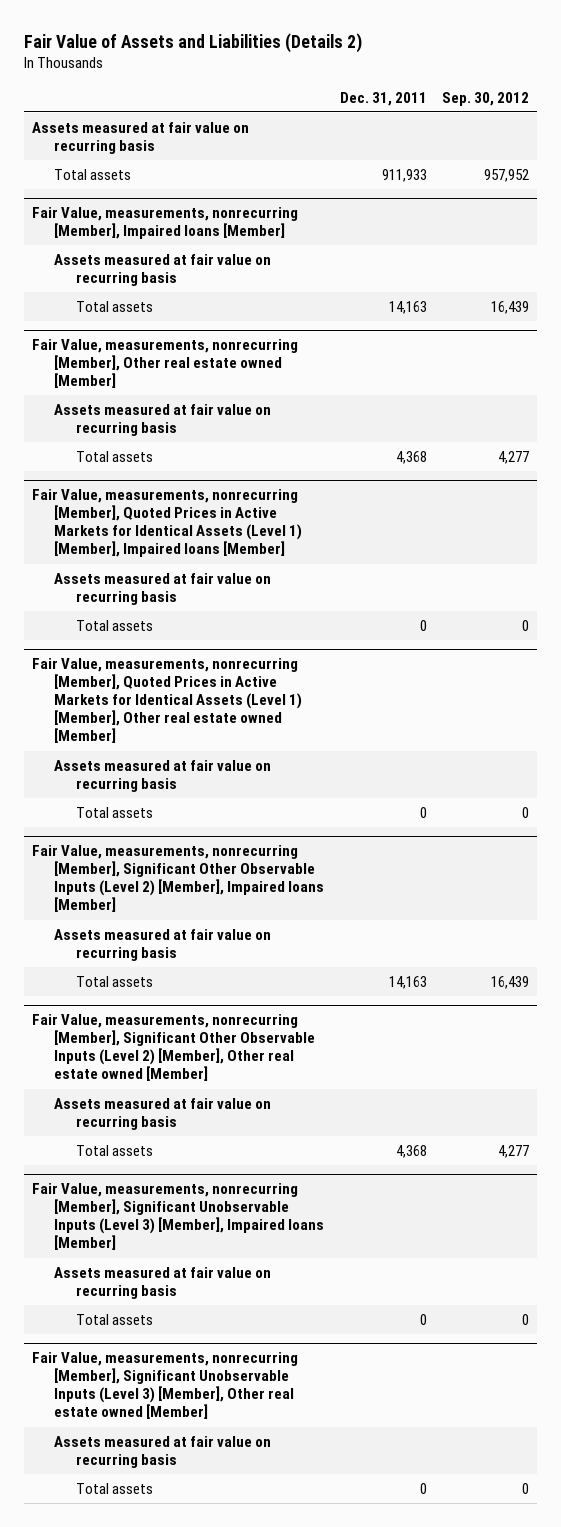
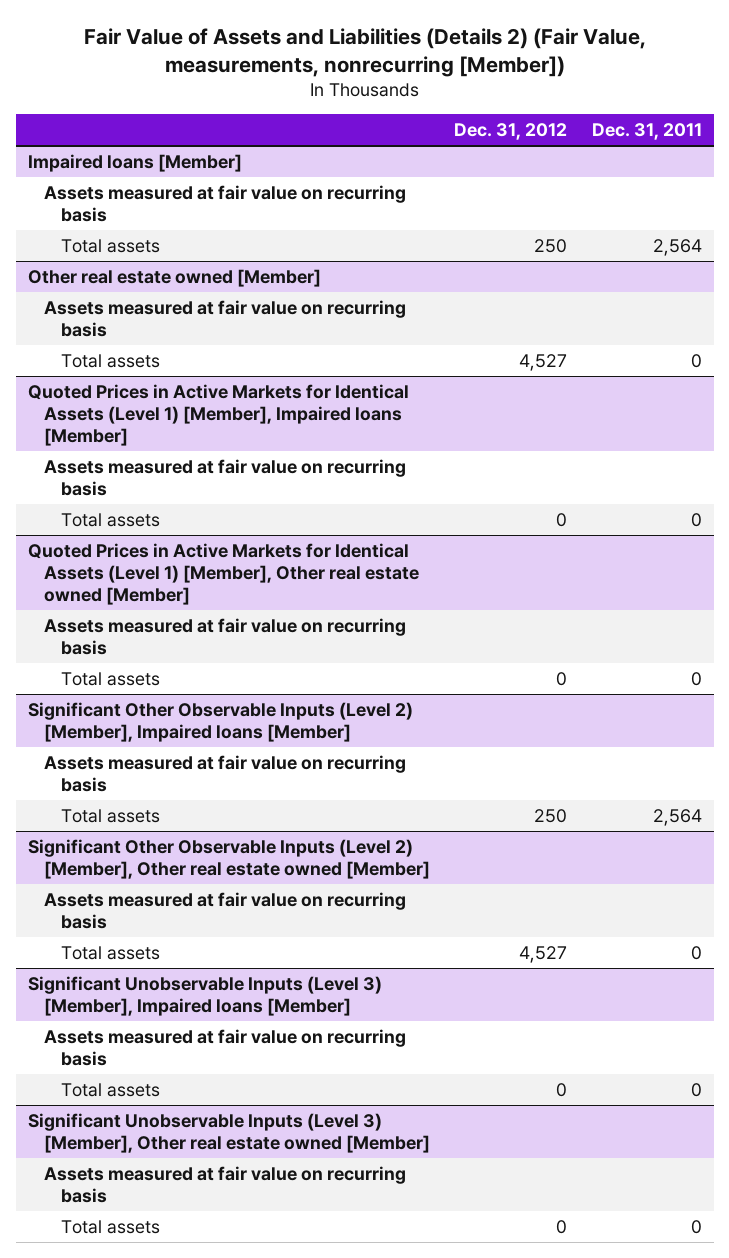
- Fair Value of Assets and Liabilities (Details 2)
+ Fair Value of Assets and Liabilities (Details 2) (Fair Value, measurements, nonrecurring [Member])
- | Dec. 31, 2011 | Sep. 30, 2012
+ | Dec. 31, 2012 | Dec. 31, 2011
- Assets measured at fair value on recurring basis
- Total assets | 911,933 | 957,952
- Fair Value, measurements, nonrecurring [Member], Impaired loans [Member]
+ Impaired loans [Member]
- Total assets | 14,163 | 16,439
- Fair Value, measurements, nonrecurring [Member], Other real estate owned [Member]
+ Total assets | 250 | 2,564
+ Other real estate owned [Member]
- Total assets | 4,368 | 4,277
- Fair Value, measurements, nonrecurring [Member], Quoted Prices in Active Markets for Identical Assets (Level 1) [Member], Impaired loans [Member]
+ Total assets | 4,527 | 0
+ Quoted Prices in Active Markets for Identical Assets (Level 1) [Member], Impaired loans [Member]
- Fair Value, measurements, nonrecurring [Member], Quoted Prices in Active Markets for Identical Assets (Level 1) [Member], Other real estate owned [Member]
+ Quoted Prices in Active Markets for Identical Assets (Level 1) [Member], Other real estate owned [Member]
- Fair Value, measurements, nonrecurring [Member], Significant Other Observable Inputs (Level 2) [Member], Impaired loans [Member]
+ Significant Other Observable Inputs (Level 2) [Member], Impaired loans [Member]
- Total assets | 14,163 | 16,439
- Fair Value, measurements, nonrecurring [Member], Significant Other Observable Inputs (Level 2) [Member], Other real estate owned [Member]
+ Total assets | 250 | 2,564
+ Significant Other Observable Inputs (Level 2) [Member], Other real estate owned [Member]
- Total assets | 4,368 | 4,277
- Fair Value, measurements, nonrecurring [Member], Significant Unobservable Inputs (Level 3) [Member], Impaired loans [Member]
+ Total assets | 4,527 | 0
+ Significant Unobservable Inputs (Level 3) [Member], Impaired loans [Member]
- Fair Value, measurements, nonrecurring [Member], Significant Unobservable Inputs (Level 3) [Member], Other real estate owned [Member]
+ Significant Unobservable Inputs (Level 3) [Member], Other real estate owned [Member]

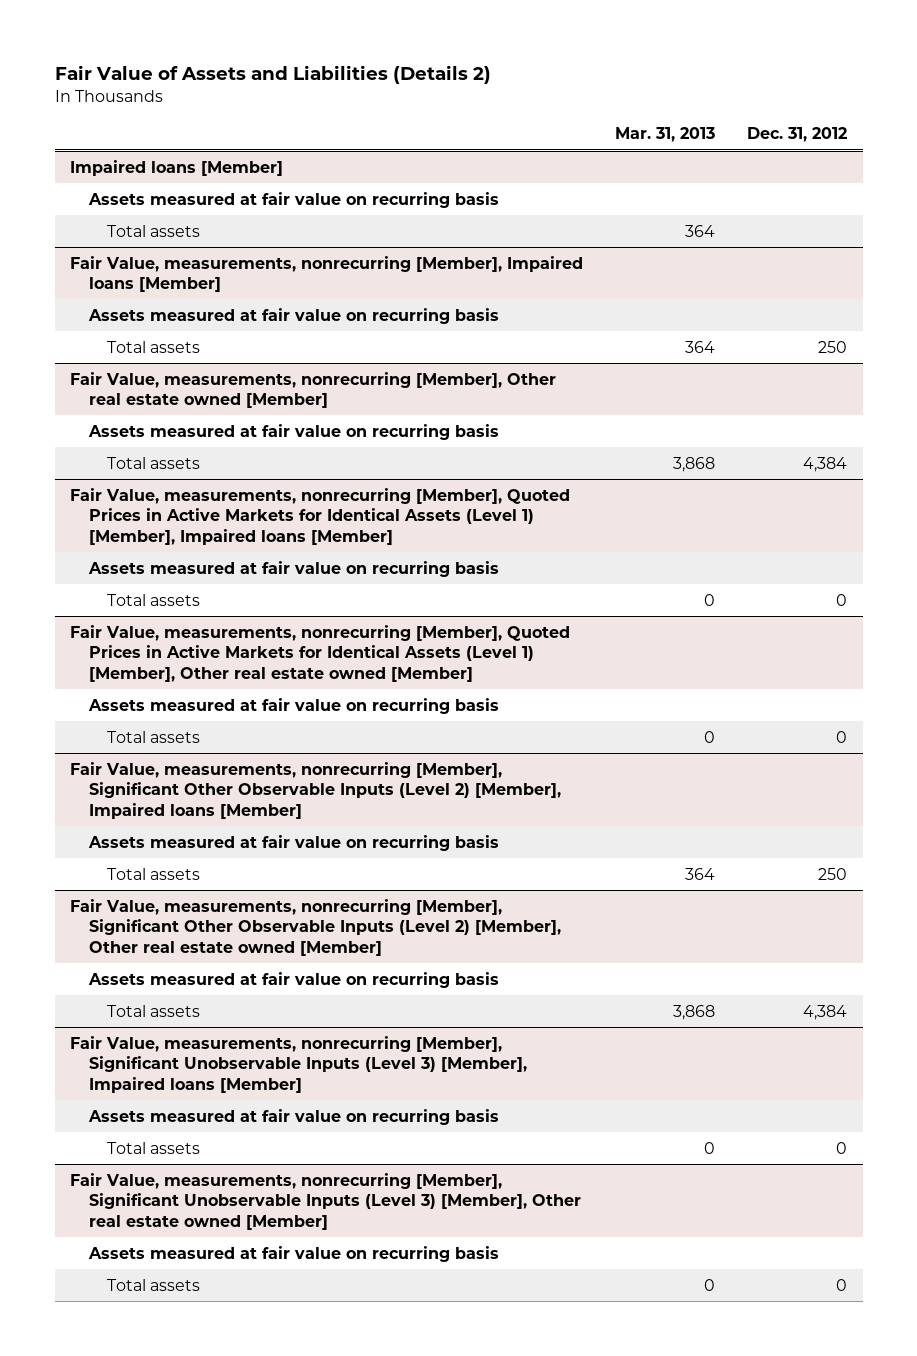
- Fair Value of Assets and Liabilities (Details 2) (Fair Value, measurements, nonrecurring [Member])
+ Fair Value of Assets and Liabilities (Details 2)
- | Dec. 31, 2012 | Dec. 31, 2011
+ | Mar. 31, 2013 | Dec. 31, 2012
@ Impaired loans [Member]
+ Total assets | 364 |
+ Fair Value, measurements, nonrecurring [Member], Impaired loans [Member]
+ Assets measured at fair value on recurring basis
- Other real estate owned [Member]
+ Fair Value, measurements, nonrecurring [Member], Other real estate owned [Member]
- Total assets | 4,527 | 0
- Quoted Prices in Active Markets for Identical Assets (Level 1) [Member], Impaired loans [Member]
+ Total assets | 3,868 | 4,384
+ Fair Value, measurements, nonrecurring [Member], Quoted Prices in Active Markets for Identical Assets (Level 1) [Member], Impaired loans [Member]
- Quoted Prices in Active Markets for Identical Assets (Level 1) [Member], Other real estate owned [Member]
+ Fair Value, measurements, nonrecurring [Member], Quoted Prices in Active Markets for Identical Assets (Level 1) [Member], Other real estate owned [Member]
- Significant Other Observable Inputs (Level 2) [Member], Impaired loans [Member]
+ Fair Value, measurements, nonrecurring [Member], Significant Other Observable Inputs (Level 2) [Member], Impaired loans [Member]
- Significant Other Observable Inputs (Level 2) [Member], Other real estate owned [Member]
+ Fair Value, measurements, nonrecurring [Member], Significant Other Observable Inputs (Level 2) [Member], Other real estate owned [Member]
- Total assets | 4,527 | 0
- Significant Unobservable Inputs (Level 3) [Member], Impaired loans [Member]
+ Total assets | 3,868 | 4,384
+ Fair Value, measurements, nonrecurring [Member], Significant Unobservable Inputs (Level 3) [Member], Impaired loans [Member]
- Significant Unobservable Inputs (Level 3) [Member], Other real estate owned [Member]
+ Fair Value, measurements, nonrecurring [Member], Significant Unobservable Inputs (Level 3) [Member], Other real estate owned [Member]

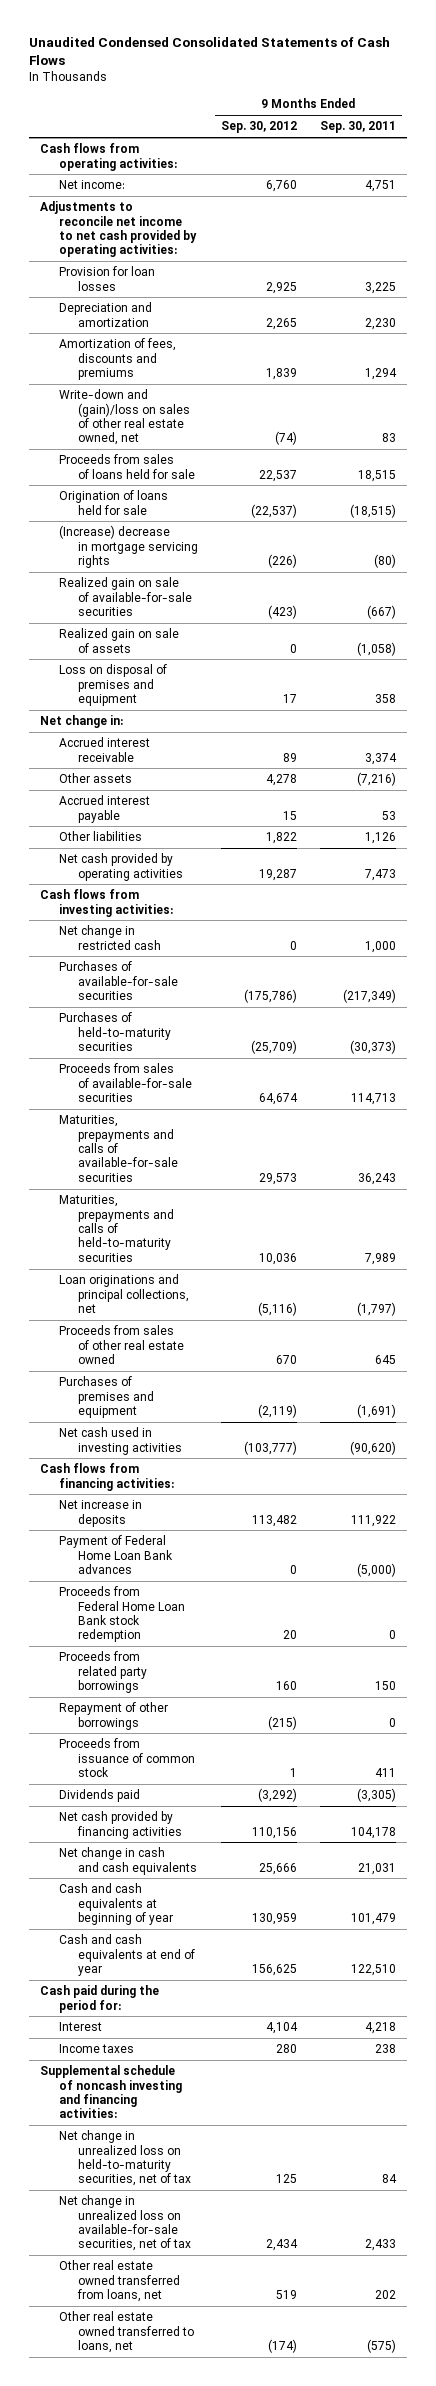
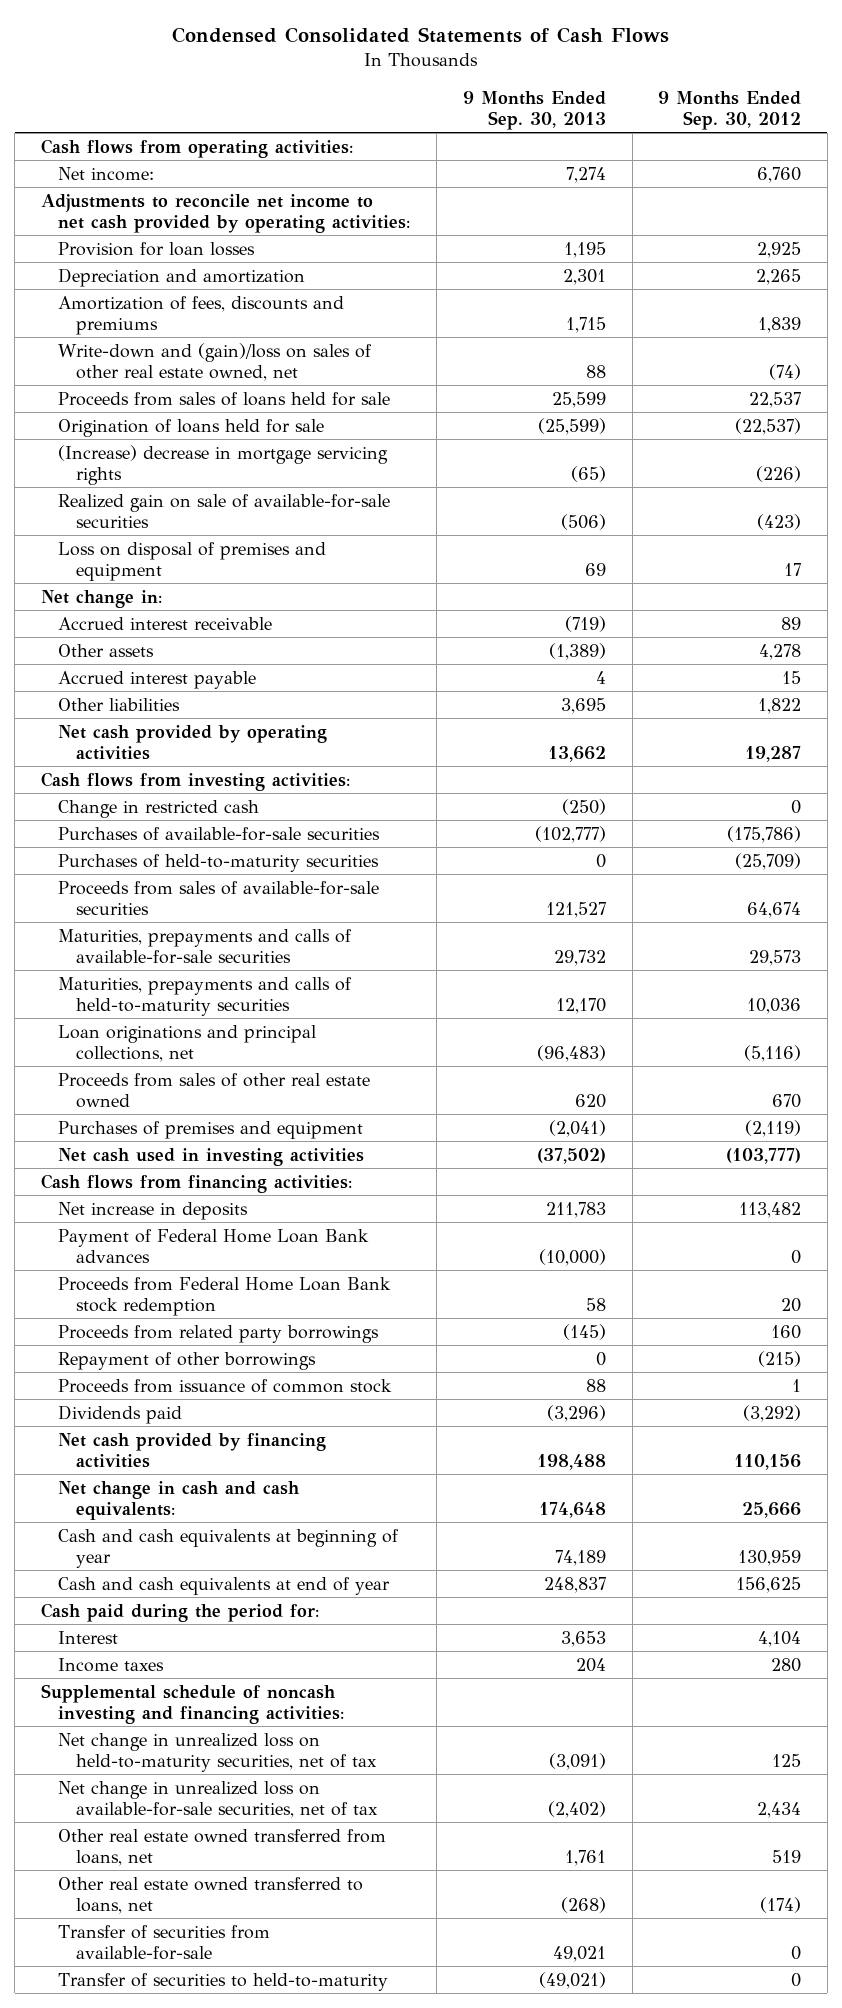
- Unaudited Condensed Consolidated Statements of Cash Flows
+ Condensed Consolidated Statements of Cash Flows
- | 9 Months Ended Sep. 30, 2012 | 9 Months Ended Sep. 30, 2011
+ | 9 Months Ended Sep. 30, 2013 | 9 Months Ended Sep. 30, 2012
- Realized gain on sale of assets | 0 | (1,058)
- Net change in restricted cash | 0 | 1,000
+ Change in restricted cash | (250) | 0
- Net change in cash and cash equivalents | 25,666 | 21,031
+ Net change in cash and cash equivalents: | 174,648 | 25,666
+ Transfer of securities from available-for-sale | 49,021 | 0
+ Transfer of securities to held-to-maturity | (49,021) | 0

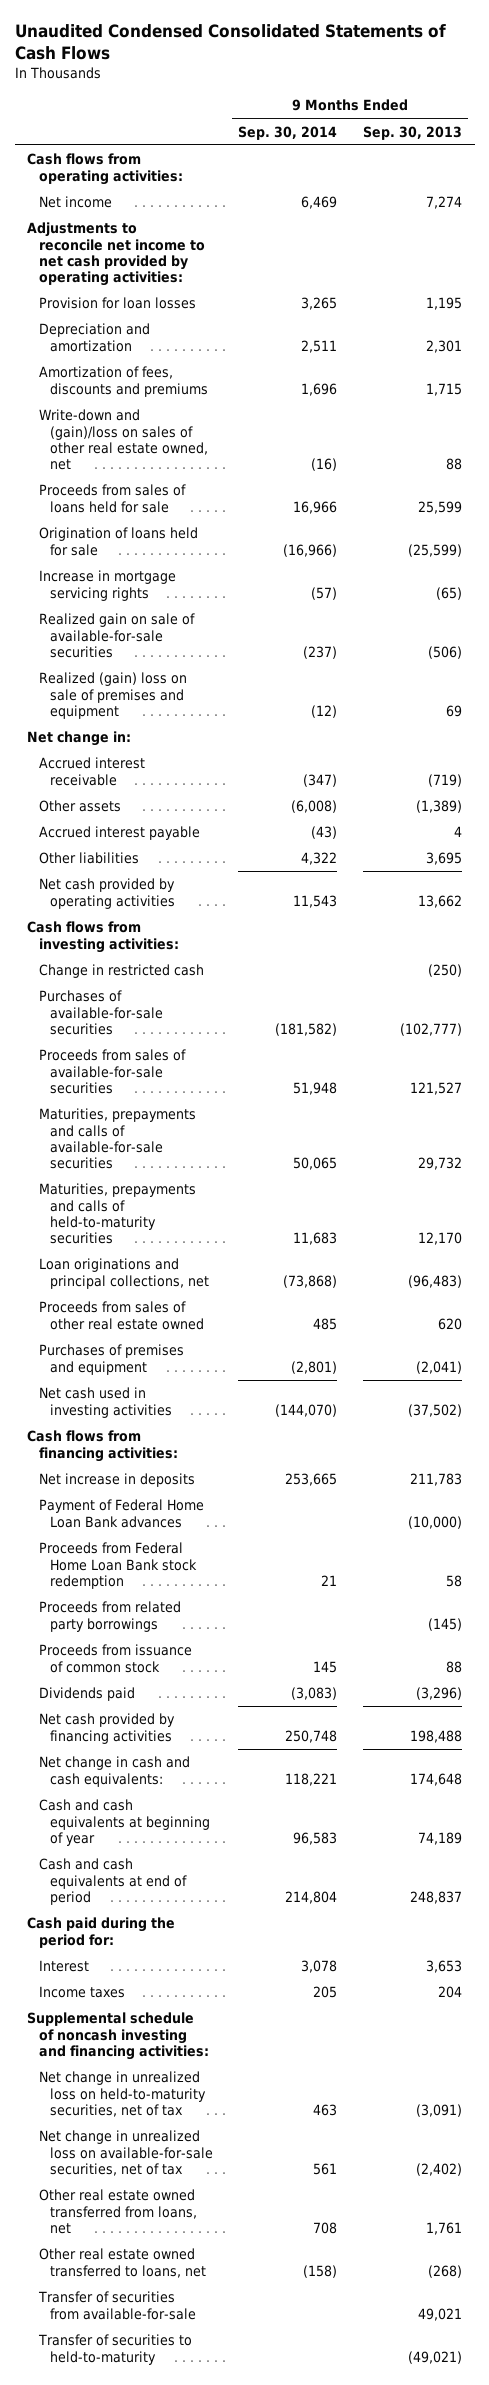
- Condensed Consolidated Statements of Cash Flows
+ Unaudited Condensed Consolidated Statements of Cash Flows
- | 9 Months Ended Sep. 30, 2013 | 9 Months Ended Sep. 30, 2012
+ | 9 Months Ended Sep. 30, 2014 | 9 Months Ended Sep. 30, 2013
- Net income: | 7,274 | 6,760
+ Net income | 6,469 | 7,274
- (Increase) decrease in mortgage servicing rights | (65) | (226)
+ Increase in mortgage servicing rights | (57) | (65)
- Loss on disposal of premises and equipment | 69 | 17
+ Realized (gain) loss on sale of premises and equipment | (12) | 69
- Purchases of held-to-maturity securities | 0 | (25,709)
- Repayment of other borrowings | 0 | (215)
- Cash and cash equivalents at end of year | 248,837 | 156,625
+ Cash and cash equivalents at end of period | 214,804 | 248,837

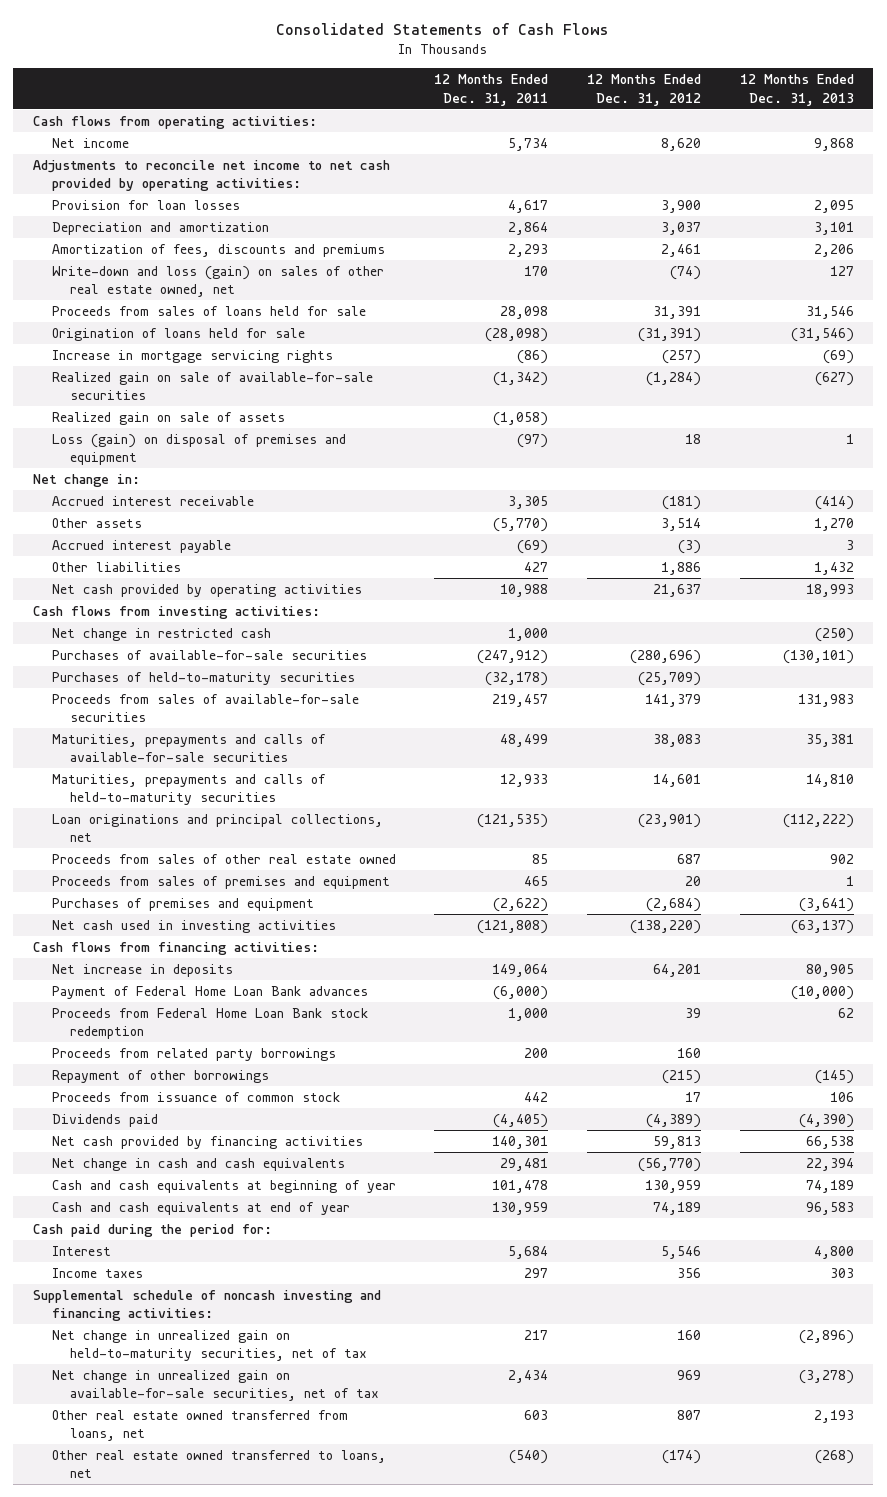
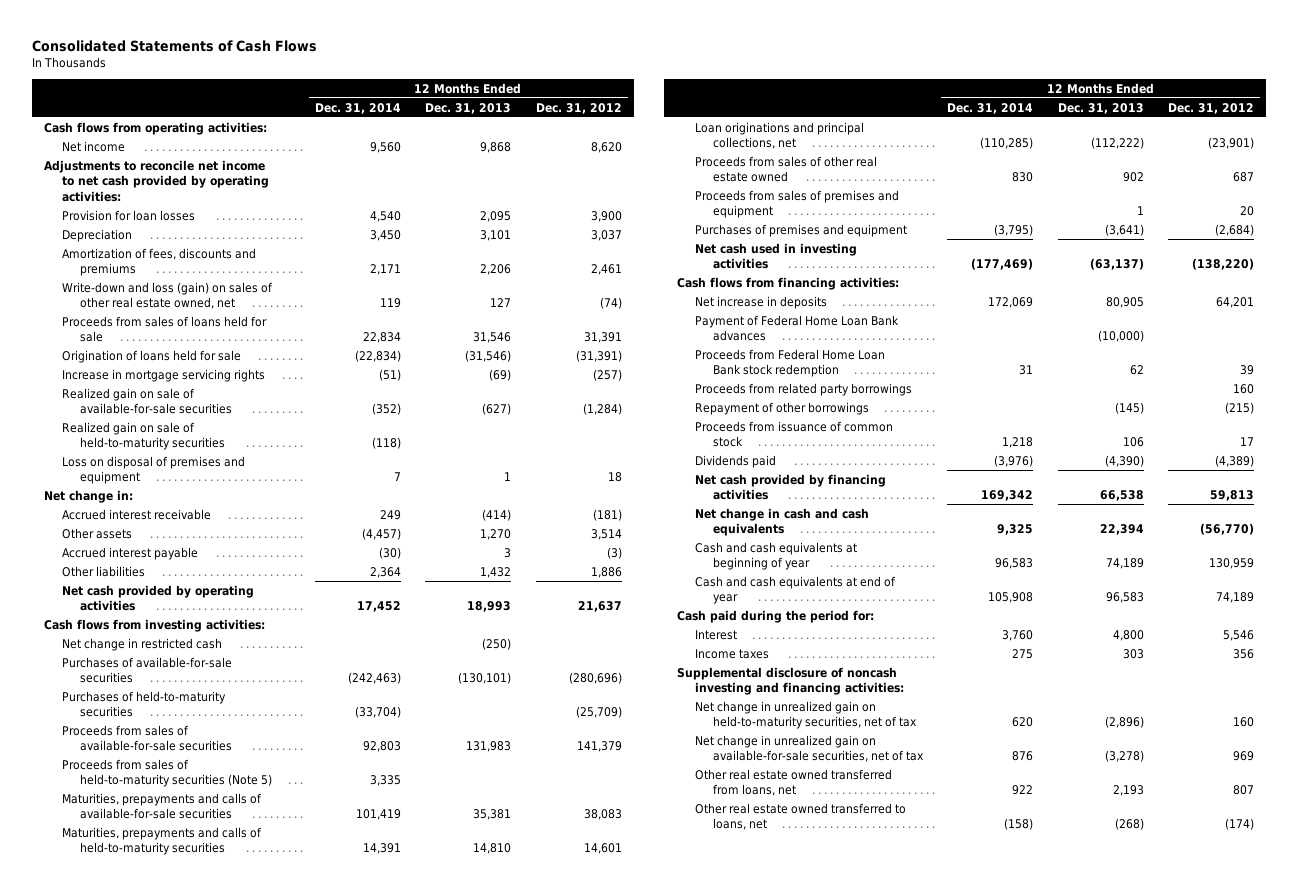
- | 12 Months Ended Dec. 31, 2011 | 12 Months Ended Dec. 31, 2012 | 12 Months Ended Dec. 31, 2013
+ | 12 Months Ended Dec. 31, 2014 | 12 Months Ended Dec. 31, 2013 | 12 Months Ended Dec. 31, 2012
- Depreciation and amortization | 2,864 | 3,037 | 3,101
+ Depreciation | 3,450 | 3,101 | 3,037
- Realized gain on sale of assets | (1,058) | |
- Loss (gain) on disposal of premises and equipment | (97) | 18 | 1
+ Realized gain on sale of held-to-maturity securities | (118) | |
+ Loss on disposal of premises and equipment | 7 | 1 | 18
+ Proceeds from sales of held-to-maturity securities (Note 5) | 3,335 | |
- Supplemental schedule of noncash investing and financing activities:
+ Supplemental disclosure of noncash investing and financing activities:

